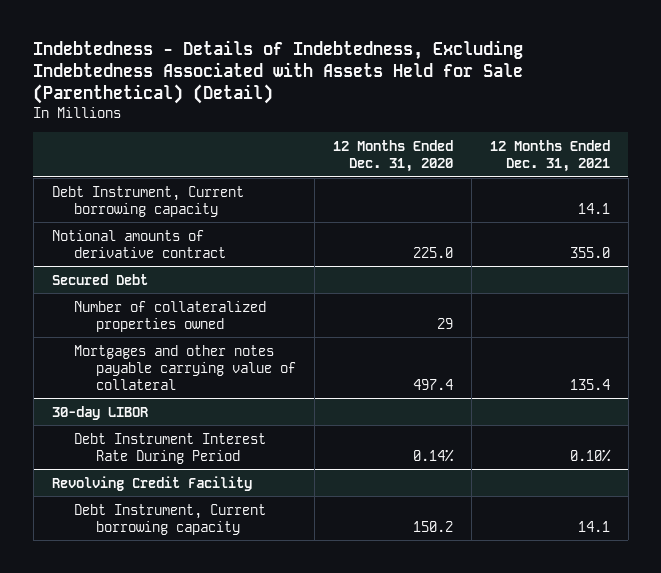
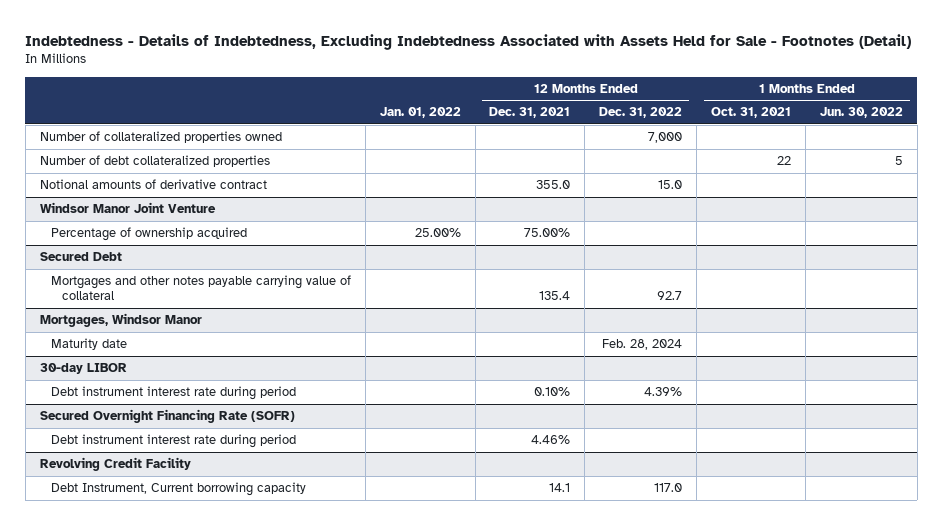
- Indebtedness - Details of Indebtedness, Excluding Indebtedness Associated with Assets Held for Sale (Parenthetical) (Detail)
+ Indebtedness - Details of Indebtedness, Excluding Indebtedness Associated with Assets Held for Sale - Footnotes (Detail)
- | 12 Months Ended Dec. 31, 2020 | 12 Months Ended Dec. 31, 2021
+ | Jan. 01, 2022 | 12 Months Ended Dec. 31, 2021 | 12 Months Ended Dec. 31, 2022 | 1 Months Ended Oct. 31, 2021 | 1 Months Ended Jun. 30, 2022
- Debt Instrument, Current borrowing capacity | | 14.1
+ Number of collateralized properties owned | | | 7,000 | |
+ Number of debt collateralized properties | | | | 22 | 5
+ Windsor Manor Joint Venture
+ Percentage of ownership acquired | 25.00% | 75.00% | | |
@ Secured Debt
- Number of collateralized properties owned | 29 |
+ Mortgages, Windsor Manor
+ Maturity date | | | Feb. 28, 2024 | |
@ 30-day LIBOR
- Debt Instrument Interest Rate During Period | 0.14% | 0.10%
+ Debt instrument interest rate during period | | 0.10% | 4.39% | |
+ Secured Overnight Financing Rate (SOFR)
+ Debt instrument interest rate during period | | 4.46% | | |

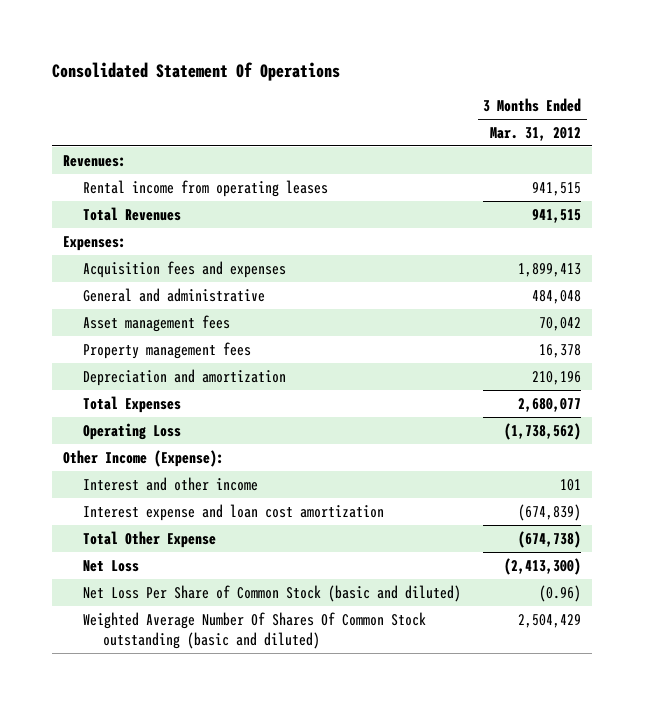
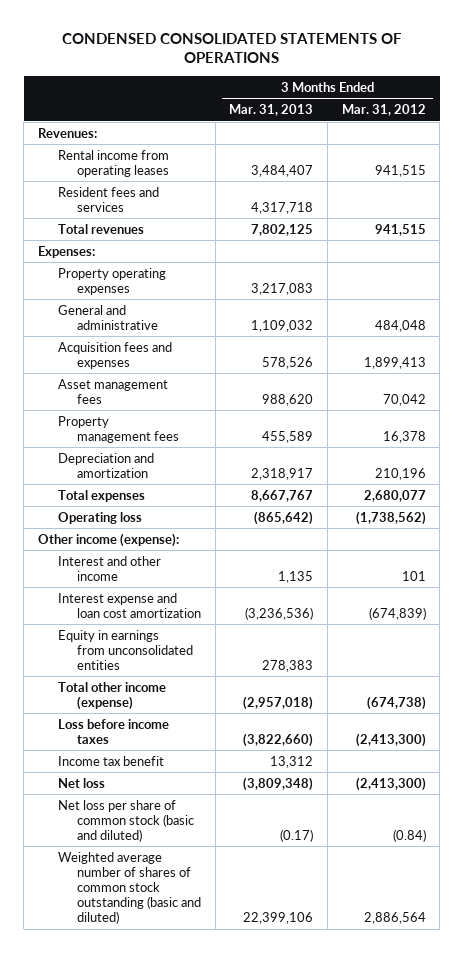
- Consolidated Statement Of Operations
+ CONDENSED CONSOLIDATED STATEMENTS OF OPERATIONS
- | 3 Months Ended Mar. 31, 2012
+ | 3 Months Ended Mar. 31, 2013 | 3 Months Ended Mar. 31, 2012
- Total Revenues | 941,515
+ Resident fees and services | 4,317,718 |
+ Total revenues | 7,802,125 | 941,515
+ Property operating expenses | 3,217,083 |
moved down: Acquisition fees and expenses | 578,526 | 1,899,413
- Total Expenses | 2,680,077
- Operating Loss | (1,738,562)
- Other Income (Expense):
+ Total expenses | 8,667,767 | 2,680,077
+ Operating loss | (865,642) | (1,738,562)
+ Other income (expense):
- Total Other Expense | (674,738)
- Net Loss | (2,413,300)
- Net Loss Per Share of Common Stock (basic and diluted) | (0.96)
- Weighted Average Number Of Shares Of Common Stock outstanding (basic and diluted) | 2,504,429
+ Equity in earnings from unconsolidated entities | 278,383 |
+ Total other income (expense) | (2,957,018) | (674,738)
+ Loss before income taxes | (3,822,660) | (2,413,300)
+ Income tax benefit | 13,312 |
+ Net loss | (3,809,348) | (2,413,300)
+ Net loss per share of common stock (basic and diluted) | (0.17) | (0.84)
+ Weighted average number of shares of common stock outstanding (basic and diluted) | 22,399,106 | 2,886,564

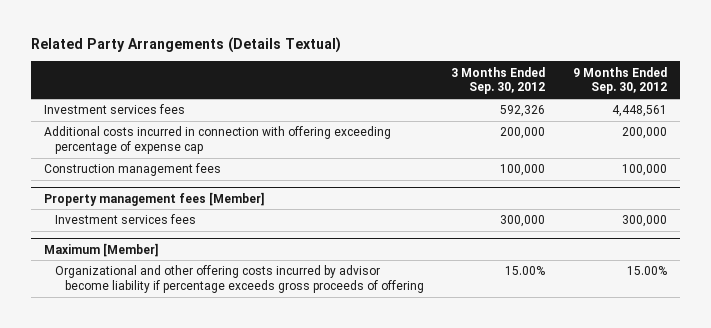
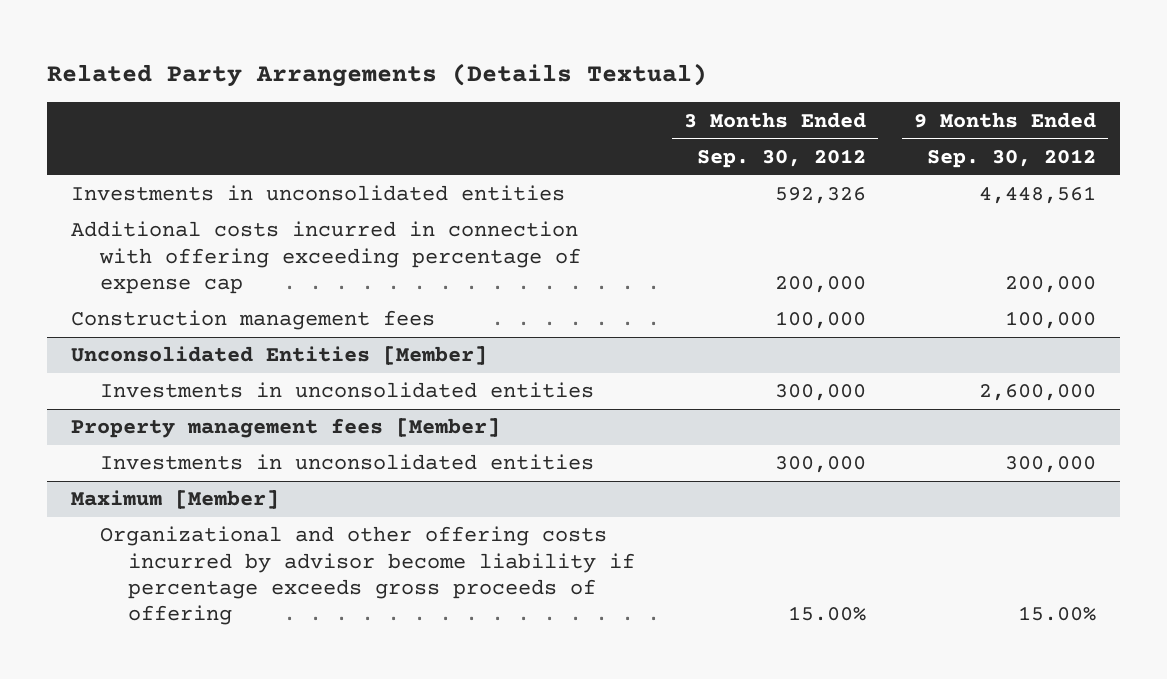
- Investment services fees | 592,326 | 4,448,561
+ Investments in unconsolidated entities | 592,326 | 4,448,561
+ Unconsolidated Entities [Member]
+ Investments in unconsolidated entities | 300,000 | 2,600,000
@ Property management fees [Member]
- Investment services fees | 300,000 | 300,000
+ Investments in unconsolidated entities | 300,000 | 300,000

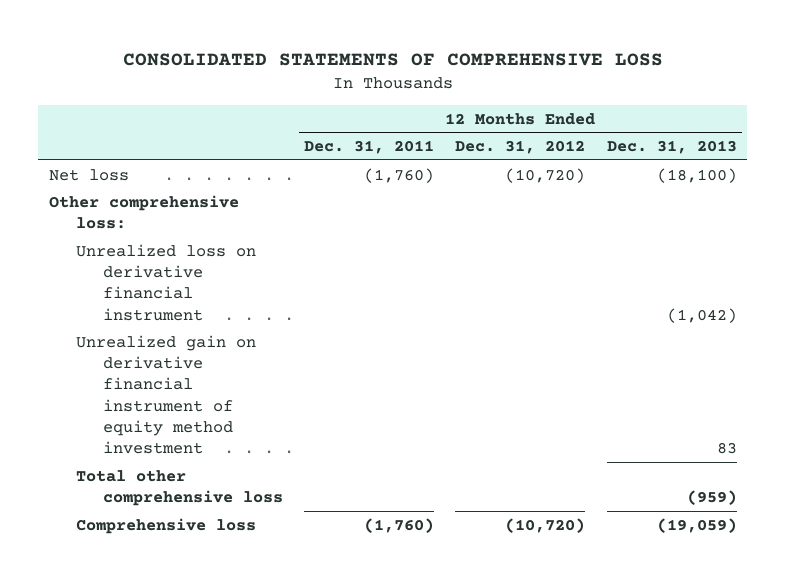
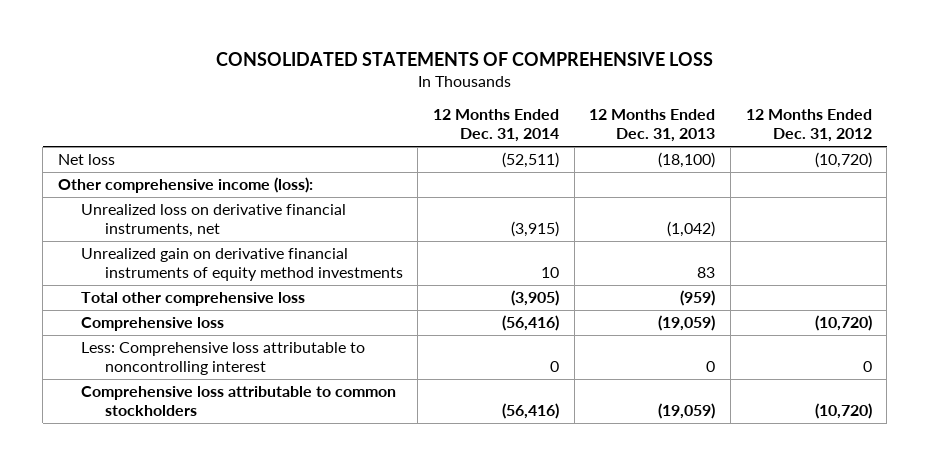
- | 12 Months Ended Dec. 31, 2011 | 12 Months Ended Dec. 31, 2012 | 12 Months Ended Dec. 31, 2013
+ | 12 Months Ended Dec. 31, 2014 | 12 Months Ended Dec. 31, 2013 | 12 Months Ended Dec. 31, 2012
- Other comprehensive loss:
- Unrealized loss on derivative financial instrument | | | (1,042)
- Unrealized gain on derivative financial instrument of equity method investment | | | 83
+ Other comprehensive income (loss):
+ Unrealized loss on derivative financial instruments, net | (3,915) | (1,042) |
+ Unrealized gain on derivative financial instruments of equity method investments | 10 | 83 |
+ Less: Comprehensive loss attributable to noncontrolling interest | 0 | 0 | 0
+ Comprehensive loss attributable to common stockholders | (56,416) | (19,059) | (10,720)

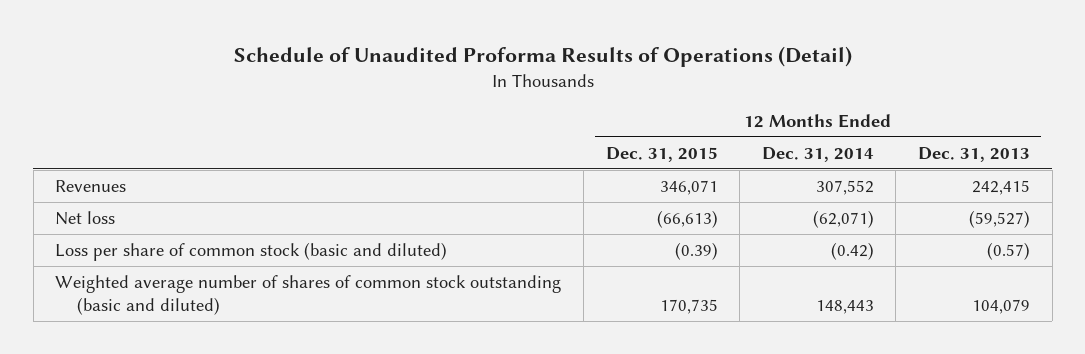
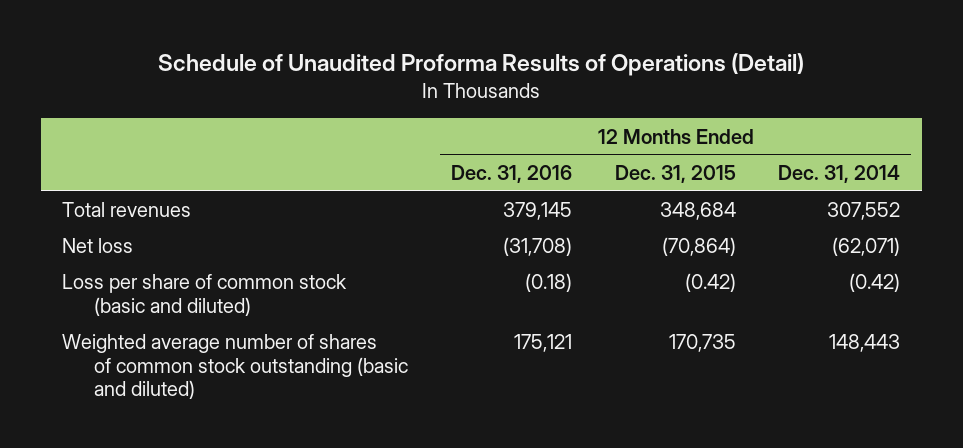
- | 12 Months Ended Dec. 31, 2015 | 12 Months Ended Dec. 31, 2014 | 12 Months Ended Dec. 31, 2013
+ | 12 Months Ended Dec. 31, 2016 | 12 Months Ended Dec. 31, 2015 | 12 Months Ended Dec. 31, 2014
- Revenues | 346,071 | 307,552 | 242,415
- Net loss | (66,613) | (62,071) | (59,527)
- Loss per share of common stock (basic and diluted) | (0.39) | (0.42) | (0.57)
+ Total revenues | 379,145 | 348,684 | 307,552
+ Net loss | (31,708) | (70,864) | (62,071)
+ Loss per share of common stock (basic and diluted) | (0.18) | (0.42) | (0.42)

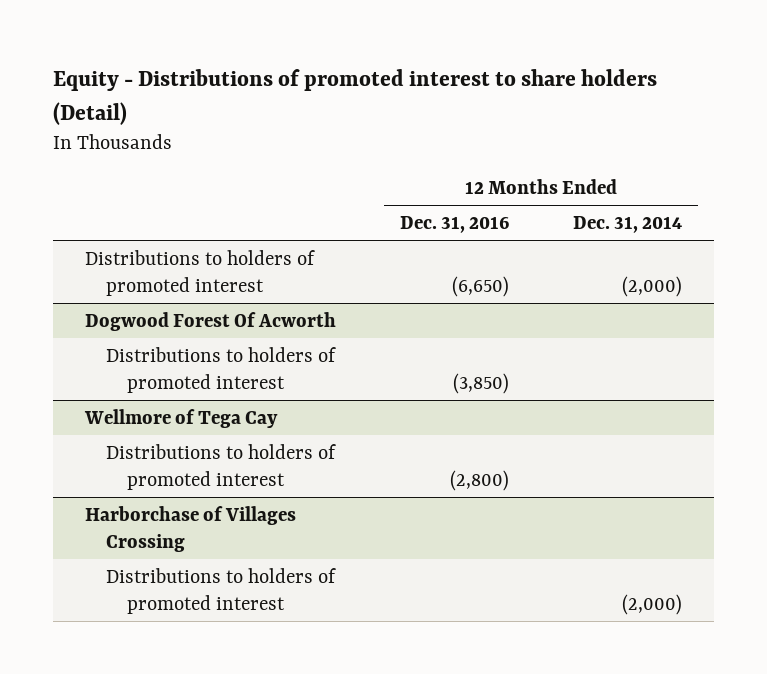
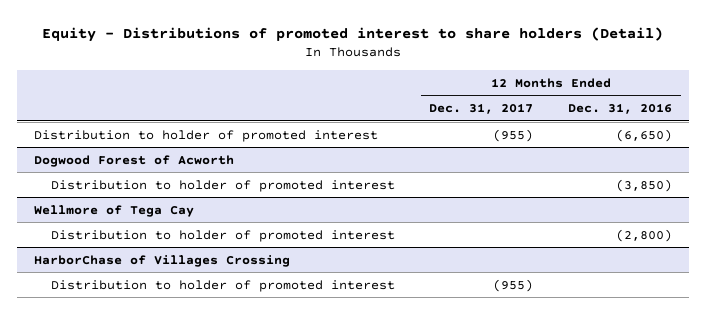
- | 12 Months Ended Dec. 31, 2016 | 12 Months Ended Dec. 31, 2014
+ | 12 Months Ended Dec. 31, 2017 | 12 Months Ended Dec. 31, 2016
- Distributions to holders of promoted interest | (6,650) | (2,000)
- Dogwood Forest Of Acworth
- Distributions to holders of promoted interest | (3,850) |
+ Distribution to holder of promoted interest | (955) | (6,650)
+ Dogwood Forest of Acworth
+ Distribution to holder of promoted interest | | (3,850)
@ Wellmore of Tega Cay
- Distributions to holders of promoted interest | (2,800) |
- Harborchase of Villages Crossing
- Distributions to holders of promoted interest | | (2,000)
@ Wellmore of Tega Cay
+ Distribution to holder of promoted interest | | (2,800)
+ HarborChase of Villages Crossing
+ Distribution to holder of promoted interest | (955) |

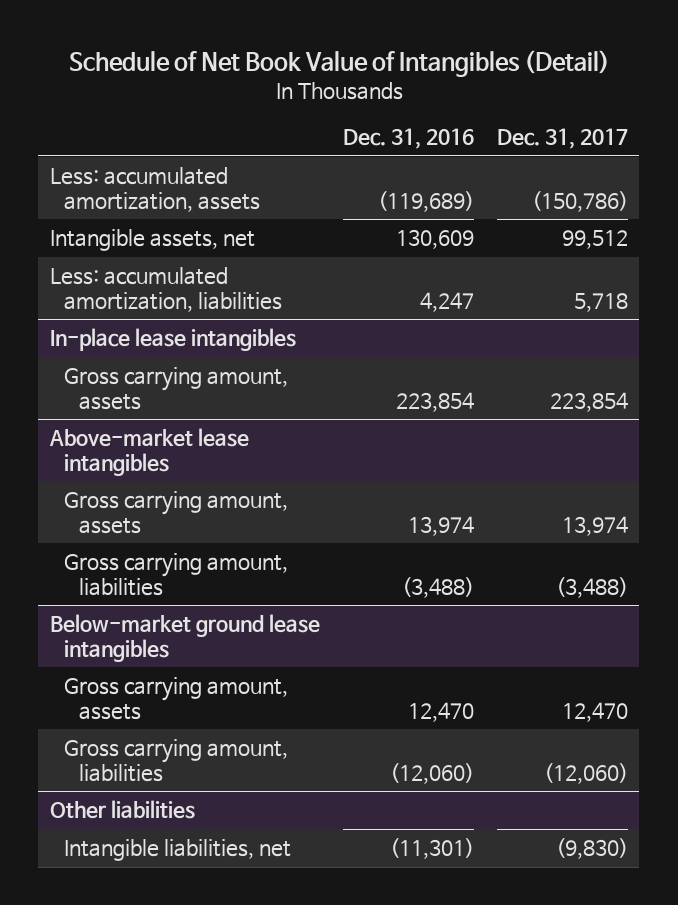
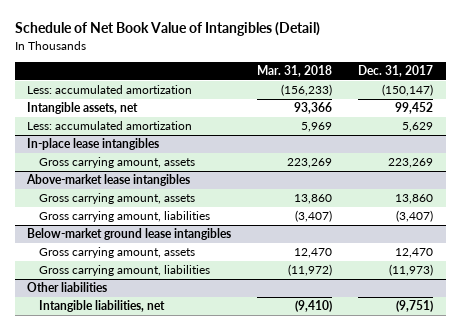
- | Dec. 31, 2016 | Dec. 31, 2017
+ | Mar. 31, 2018 | Dec. 31, 2017
- Less: accumulated amortization, assets | (119,689) | (150,786)
- Intangible assets, net | 130,609 | 99,512
- Less: accumulated amortization, liabilities | 4,247 | 5,718
+ Less: accumulated amortization | (156,233) | (150,147)
+ Intangible assets, net | 93,366 | 99,452
+ Less: accumulated amortization | 5,969 | 5,629
@ In-place lease intangibles
- Gross carrying amount, assets | 223,854 | 223,854
+ Gross carrying amount, assets | 223,269 | 223,269
@ Above-market lease intangibles
- Gross carrying amount, assets | 13,974 | 13,974
- Gross carrying amount, liabilities | (3,488) | (3,488)
+ Gross carrying amount, assets | 13,860 | 13,860
+ Gross carrying amount, liabilities | (3,407) | (3,407)
@ Below-market ground lease intangibles
- Gross carrying amount, liabilities | (12,060) | (12,060)
+ Gross carrying amount, liabilities | (11,972) | (11,973)
@ Other liabilities
- Intangible liabilities, net | (11,301) | (9,830)
+ Intangible liabilities, net | (9,410) | (9,751)

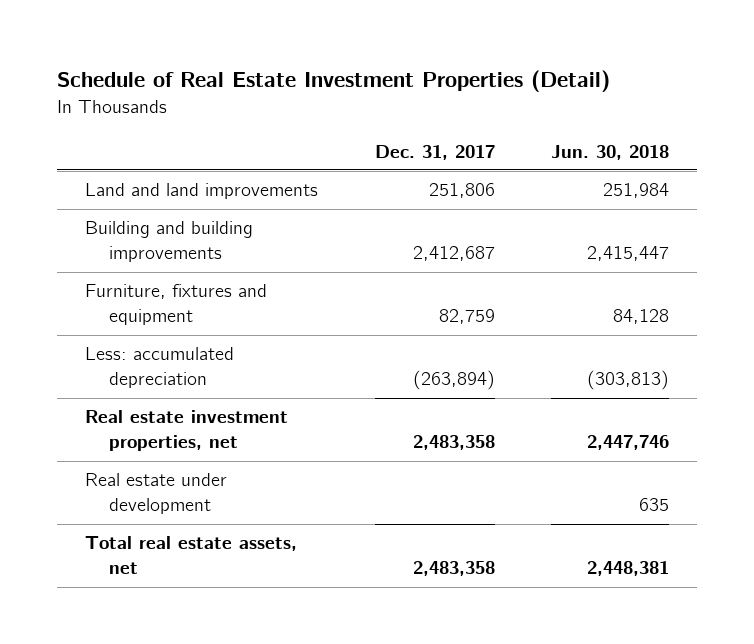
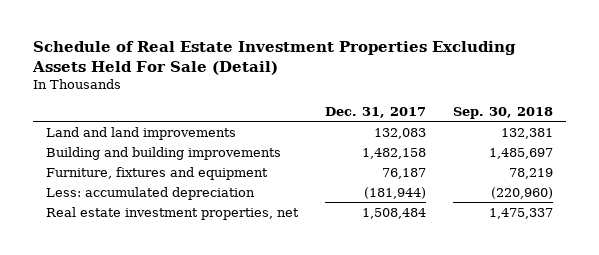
- Schedule of Real Estate Investment Properties (Detail)
+ Schedule of Real Estate Investment Properties Excluding Assets Held For Sale (Detail)
- | Dec. 31, 2017 | Jun. 30, 2018
+ | Dec. 31, 2017 | Sep. 30, 2018
- Land and land improvements | 251,806 | 251,984
- Building and building improvements | 2,412,687 | 2,415,447
- Furniture, fixtures and equipment | 82,759 | 84,128
- Less: accumulated depreciation | (263,894) | (303,813)
- Real estate investment properties, net | 2,483,358 | 2,447,746
- Real estate under development | | 635
- Total real estate assets, net | 2,483,358 | 2,448,381
+ Land and land improvements | 132,083 | 132,381
+ Building and building improvements | 1,482,158 | 1,485,697
+ Furniture, fixtures and equipment | 76,187 | 78,219
+ Less: accumulated depreciation | (181,944) | (220,960)
+ Real estate investment properties, net | 1,508,484 | 1,475,337

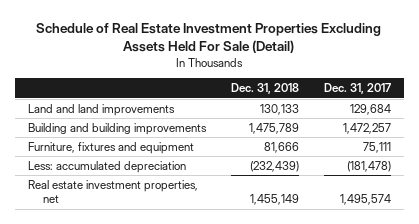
- | Dec. 31, 2017 | Sep. 30, 2018
+ | Dec. 31, 2018 | Dec. 31, 2017
- Land and land improvements | 132,083 | 132,381
- Building and building improvements | 1,482,158 | 1,485,697
- Furniture, fixtures and equipment | 76,187 | 78,219
- Less: accumulated depreciation | (181,944) | (220,960)
- Real estate investment properties, net | 1,508,484 | 1,475,337
+ Land and land improvements | 130,133 | 129,684
+ Building and building improvements | 1,475,789 | 1,472,257
+ Furniture, fixtures and equipment | 81,666 | 75,111
+ Less: accumulated depreciation | (232,439) | (181,478)
+ Real estate investment properties, net | 1,455,149 | 1,495,574

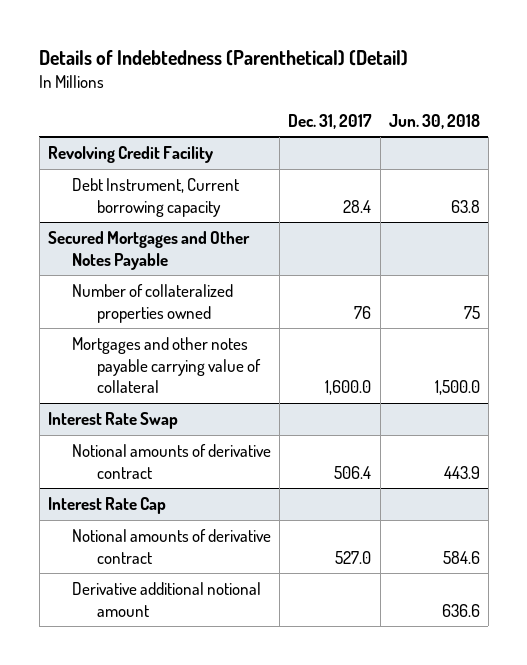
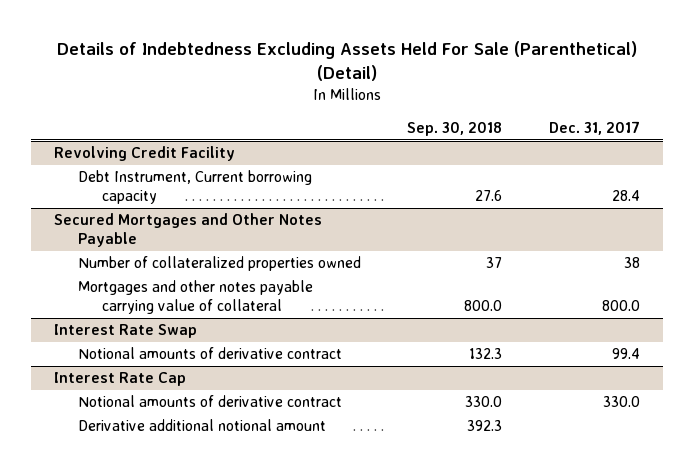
- Details of Indebtedness (Parenthetical) (Detail)
+ Details of Indebtedness Excluding Assets Held For Sale (Parenthetical) (Detail)
- | Dec. 31, 2017 | Jun. 30, 2018
+ | Sep. 30, 2018 | Dec. 31, 2017
@ Secured Mortgages and Other Notes Payable
- Number of collateralized properties owned | 76 | 75
- Mortgages and other notes payable carrying value of collateral | 1,600.0 | 1,500.0
+ Number of collateralized properties owned | 37 | 38
+ Mortgages and other notes payable carrying value of collateral | 800.0 | 800.0
@ Interest Rate Swap
- Notional amounts of derivative contract | 506.4 | 443.9
+ Notional amounts of derivative contract | 132.3 | 99.4
@ Interest Rate Cap
- Notional amounts of derivative contract | 527.0 | 584.6
+ Notional amounts of derivative contract | 330.0 | 330.0

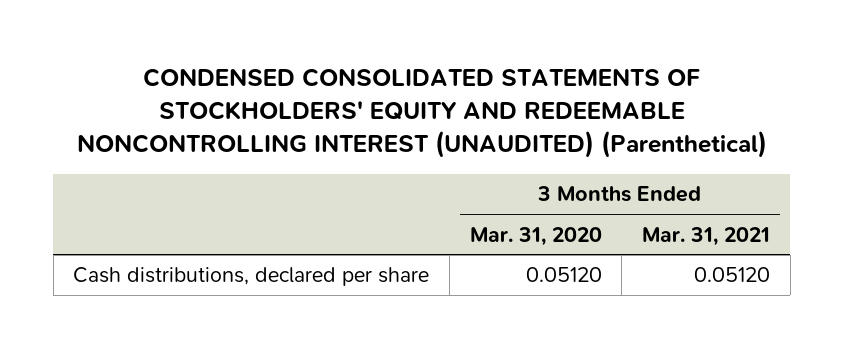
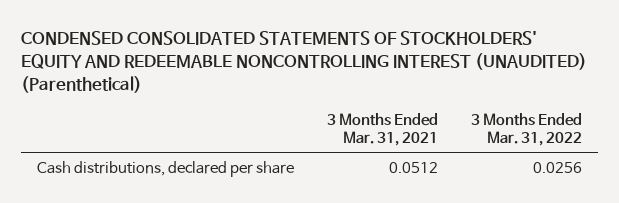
- | 3 Months Ended Mar. 31, 2020 | 3 Months Ended Mar. 31, 2021
+ | 3 Months Ended Mar. 31, 2021 | 3 Months Ended Mar. 31, 2022
- Cash distributions, declared per share | 0.05120 | 0.05120
+ Cash distributions, declared per share | 0.0512 | 0.0256

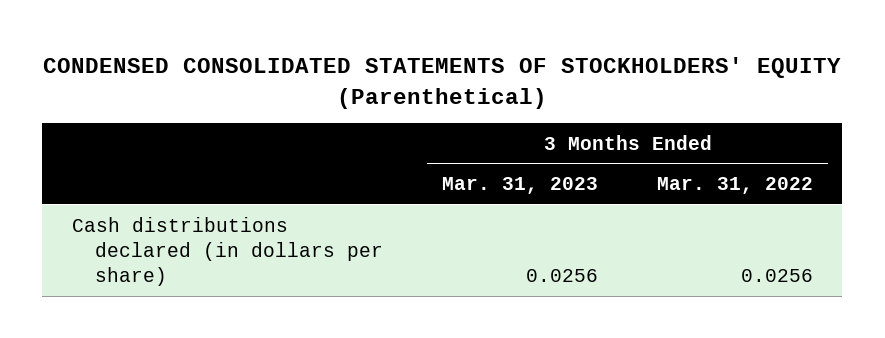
- CONDENSED CONSOLIDATED STATEMENTS OF STOCKHOLDERS' EQUITY AND REDEEMABLE NONCONTROLLING INTEREST (UNAUDITED) (Parenthetical)
+ CONDENSED CONSOLIDATED STATEMENTS OF STOCKHOLDERS' EQUITY (Parenthetical)
- | 3 Months Ended Mar. 31, 2021 | 3 Months Ended Mar. 31, 2022
+ | 3 Months Ended Mar. 31, 2023 | 3 Months Ended Mar. 31, 2022
- Cash distributions, declared per share | 0.0512 | 0.0256
+ Cash distributions declared (in dollars per share) | 0.0256 | 0.0256

